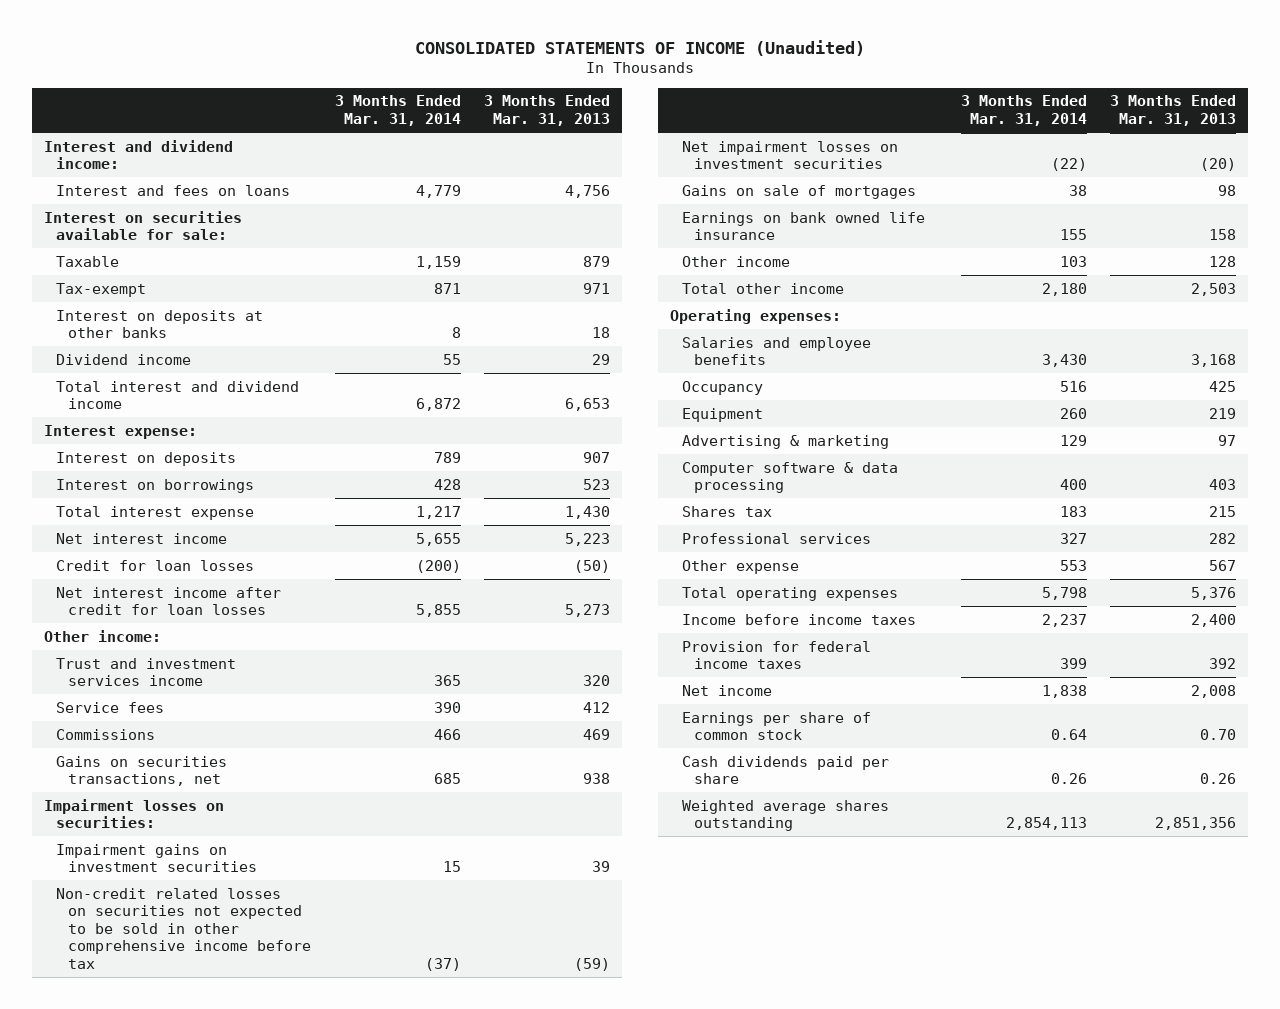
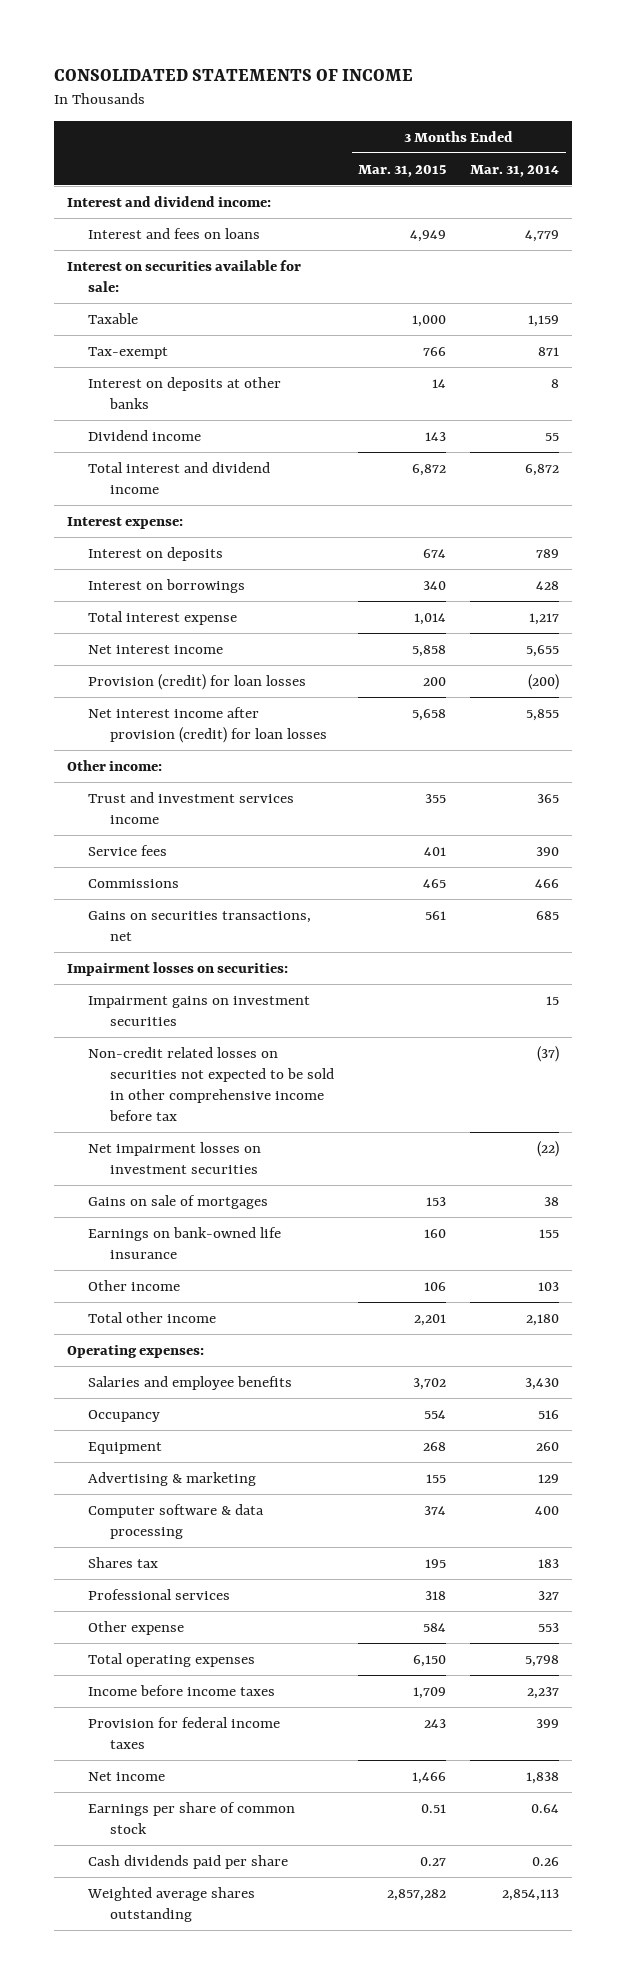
- CONSOLIDATED STATEMENTS OF INCOME (Unaudited)
+ CONSOLIDATED STATEMENTS OF INCOME
- | 3 Months Ended Mar. 31, 2014 | 3 Months Ended Mar. 31, 2013
+ | 3 Months Ended Mar. 31, 2015 | 3 Months Ended Mar. 31, 2014
- Credit for loan losses | (200) | (50)
- Net interest income after credit for loan losses | 5,855 | 5,273
+ Provision (credit) for loan losses | 200 | (200)
+ Net interest income after provision (credit) for loan losses | 5,658 | 5,855
- Earnings on bank owned life insurance | 155 | 158
+ Earnings on bank-owned life insurance | 160 | 155

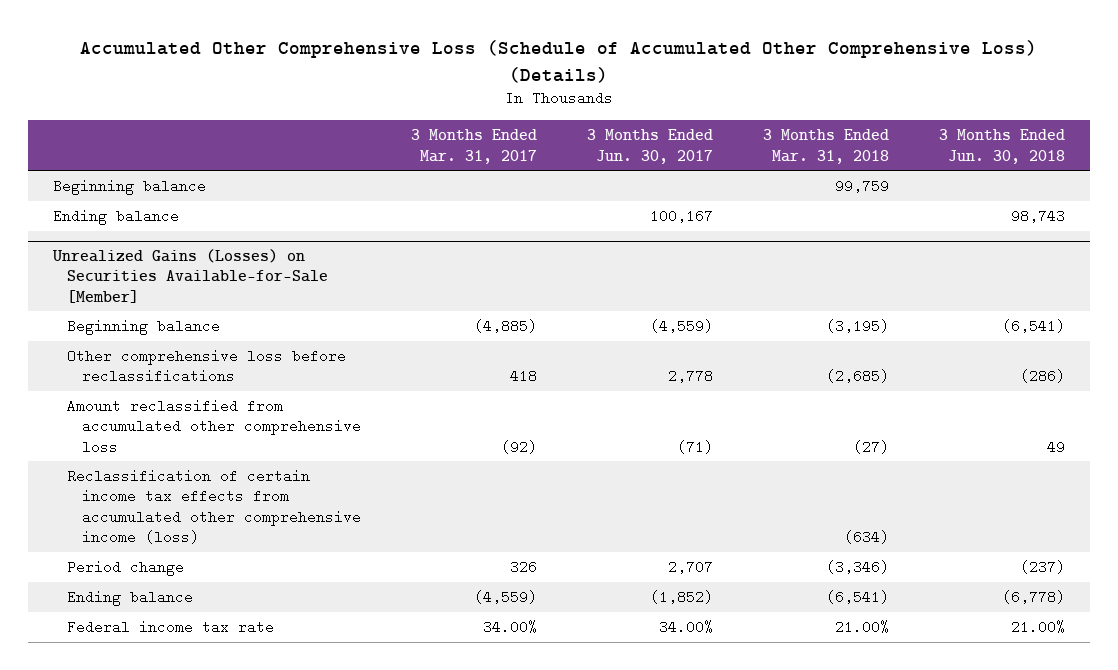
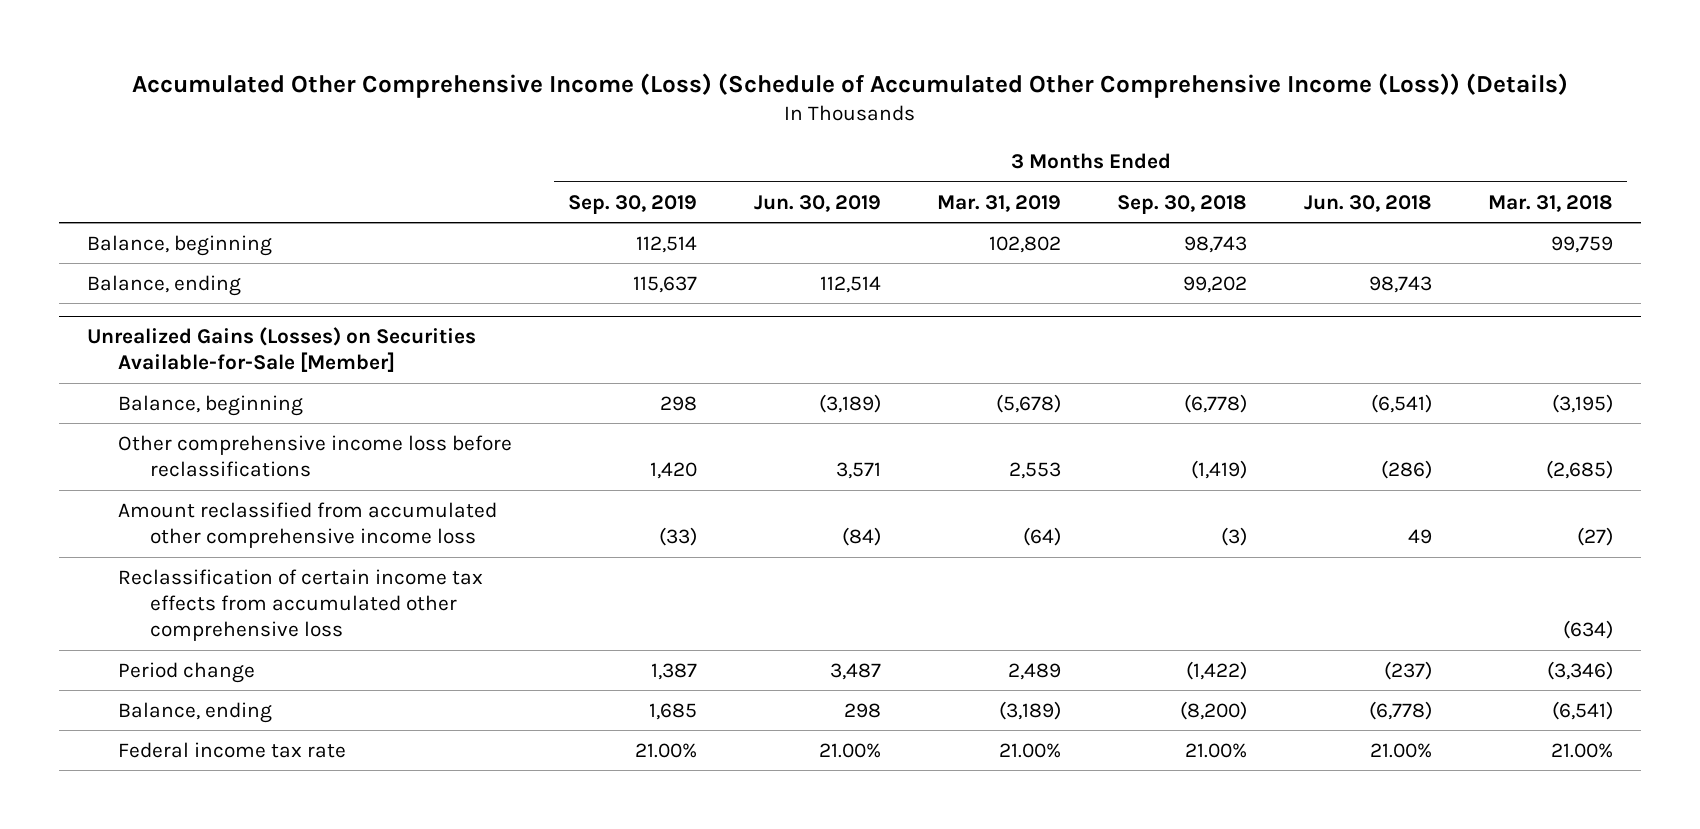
- Accumulated Other Comprehensive Loss (Schedule of Accumulated Other Comprehensive Loss) (Details)
+ Accumulated Other Comprehensive Income (Loss) (Schedule of Accumulated Other Comprehensive Income (Loss)) (Details)
- | 3 Months Ended Mar. 31, 2017 | 3 Months Ended Jun. 30, 2017 | 3 Months Ended Mar. 31, 2018 | 3 Months Ended Jun. 30, 2018
+ | 3 Months Ended Sep. 30, 2019 | 3 Months Ended Jun. 30, 2019 | 3 Months Ended Mar. 31, 2019 | 3 Months Ended Sep. 30, 2018 | 3 Months Ended Jun. 30, 2018 | 3 Months Ended Mar. 31, 2018
- Beginning balance | | | 99,759 |
- Ending balance | | 100,167 | | 98,743
+ Balance, beginning | 112,514 | | 102,802 | 98,743 | | 99,759
+ Balance, ending | 115,637 | 112,514 | | 99,202 | 98,743 |
@ Unrealized Gains (Losses) on Securities Available-for-Sale [Member]
- Beginning balance | (4,885) | (4,559) | (3,195) | (6,541)
- Other comprehensive loss before reclassifications | 418 | 2,778 | (2,685) | (286)
- Amount reclassified from accumulated other comprehensive loss | (92) | (71) | (27) | 49
- Reclassification of certain income tax effects from accumulated other comprehensive income (loss) | | | (634) |
+ Balance, beginning | 298 | (3,189) | (5,678) | (6,778) | (6,541) | (3,195)
+ Other comprehensive income loss before reclassifications | 1,420 | 3,571 | 2,553 | (1,419) | (286) | (2,685)
+ Amount reclassified from accumulated other comprehensive income loss | (33) | (84) | (64) | (3) | 49 | (27)
+ Reclassification of certain income tax effects from accumulated other comprehensive loss | | | | | | (634)
- Ending balance | (4,559) | (1,852) | (6,541) | (6,778)
+ Balance, ending | 1,685 | 298 | (3,189) | (8,200) | (6,778) | (6,541)

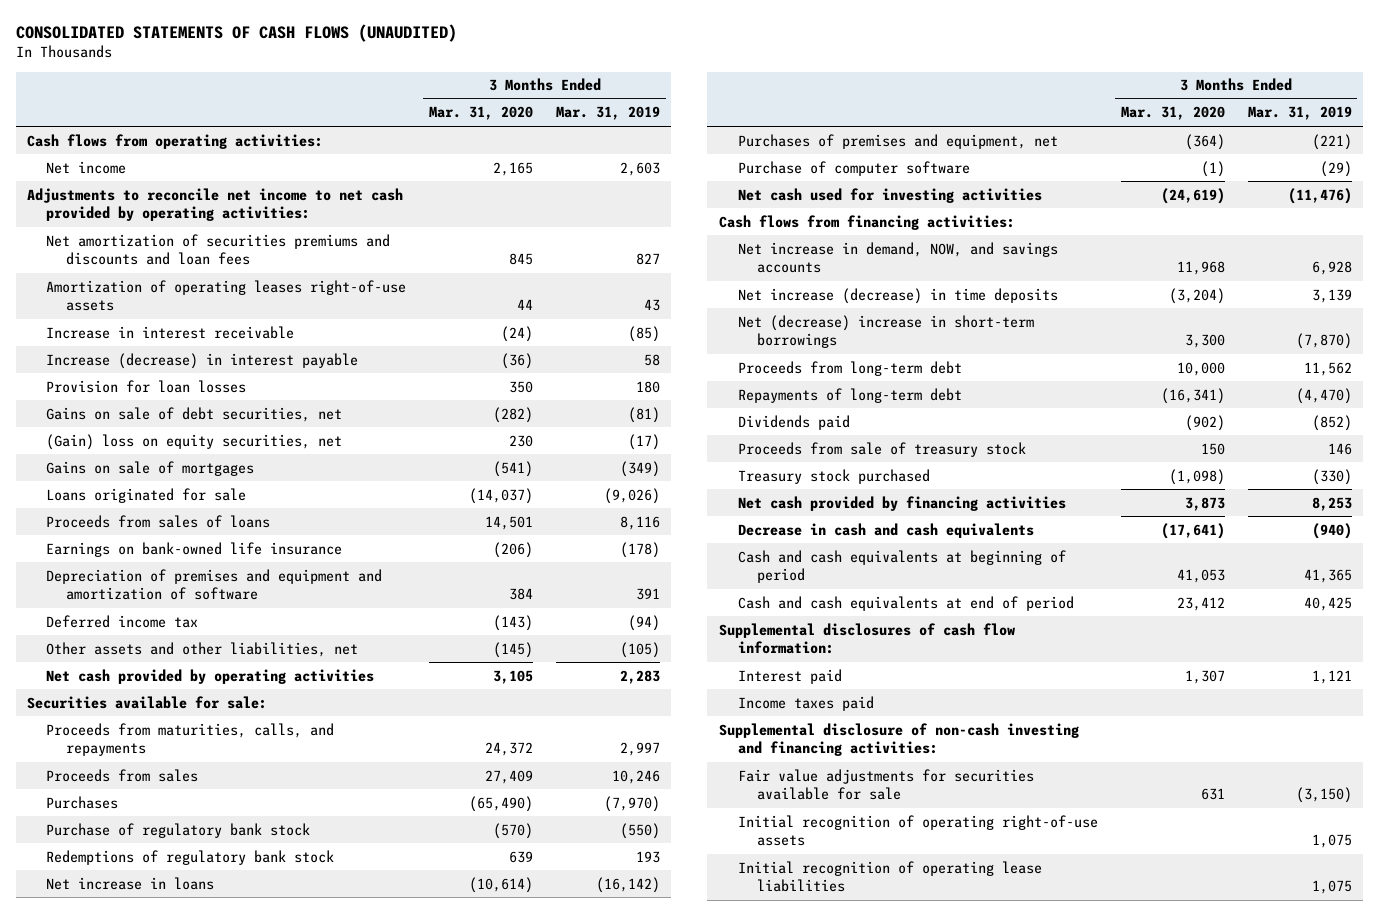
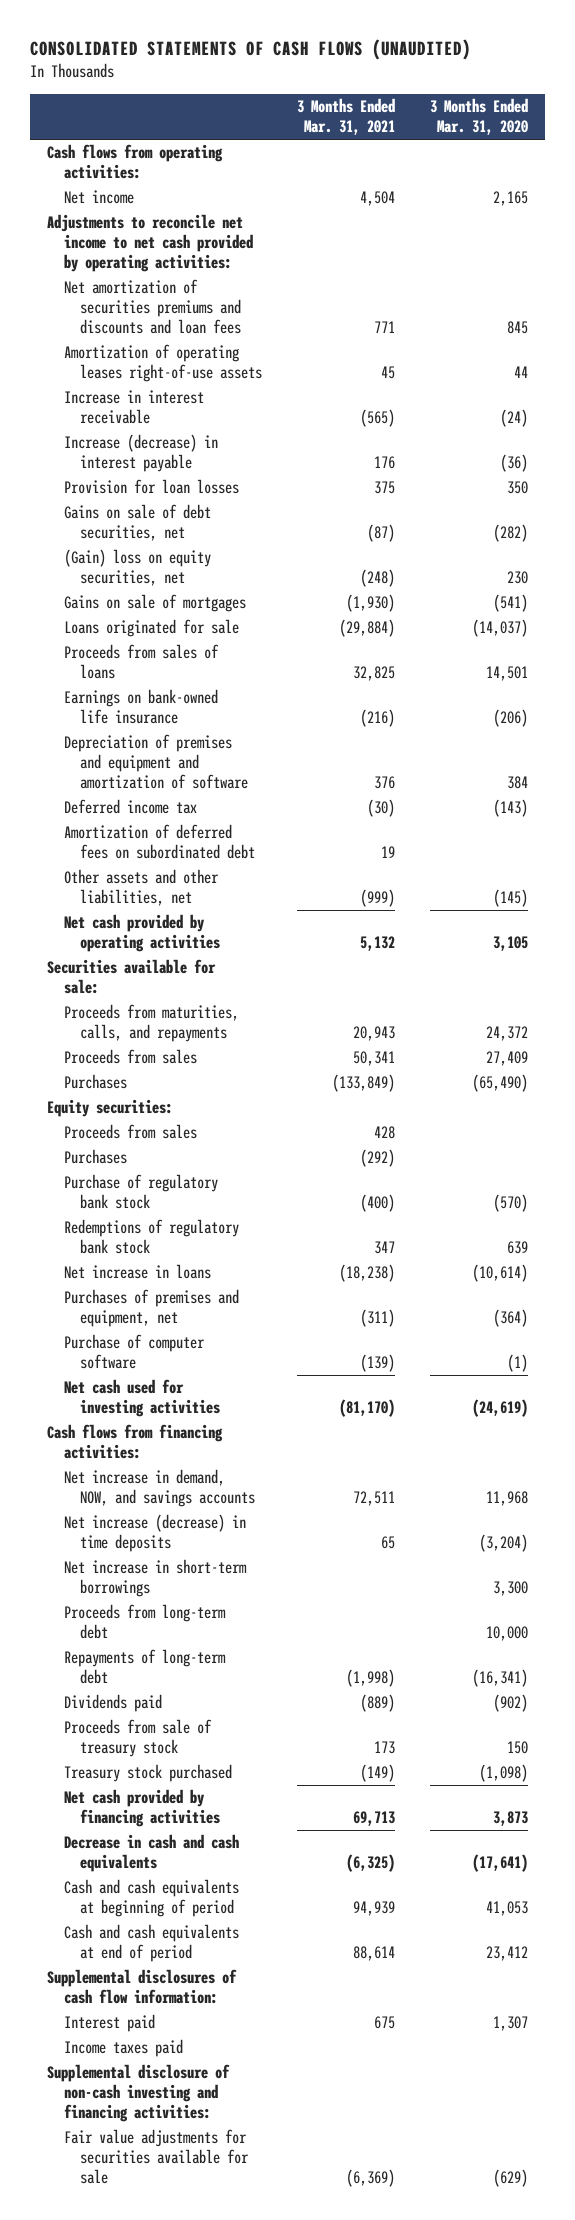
- | 3 Months Ended Mar. 31, 2020 | 3 Months Ended Mar. 31, 2019
+ | 3 Months Ended Mar. 31, 2021 | 3 Months Ended Mar. 31, 2020
+ Amortization of deferred fees on subordinated debt | 19 |
+ Equity securities:
+ Proceeds from sales | 428 |
+ Purchases | (292) |
- Net (decrease) increase in short-term borrowings | 3,300 | (7,870)
+ Net increase in short-term borrowings | | 3,300
- Fair value adjustments for securities available for sale | 631 | (3,150)
- Initial recognition of operating right-of-use assets | | 1,075
- Initial recognition of operating lease liabilities | | 1,075
+ Fair value adjustments for securities available for sale | (6,369) | (629)

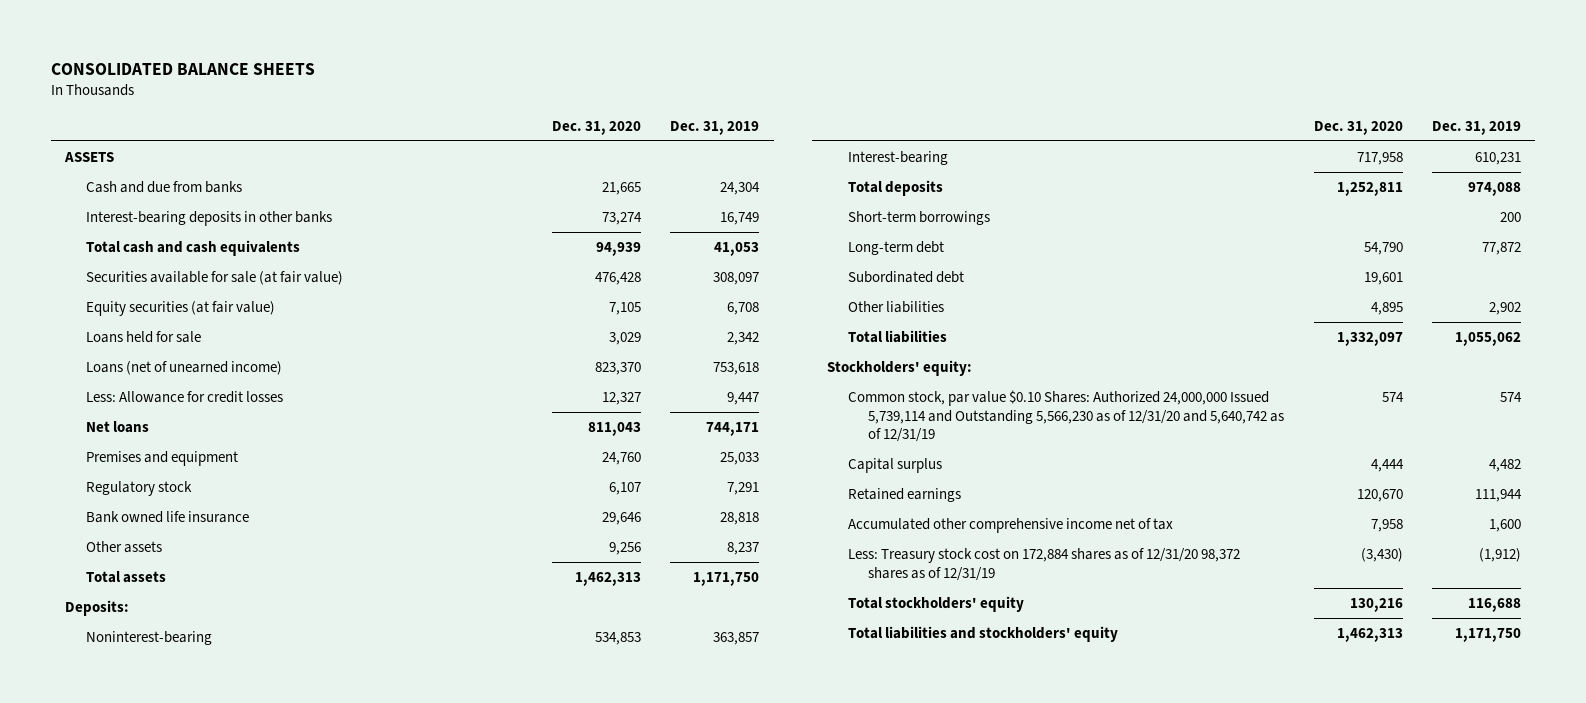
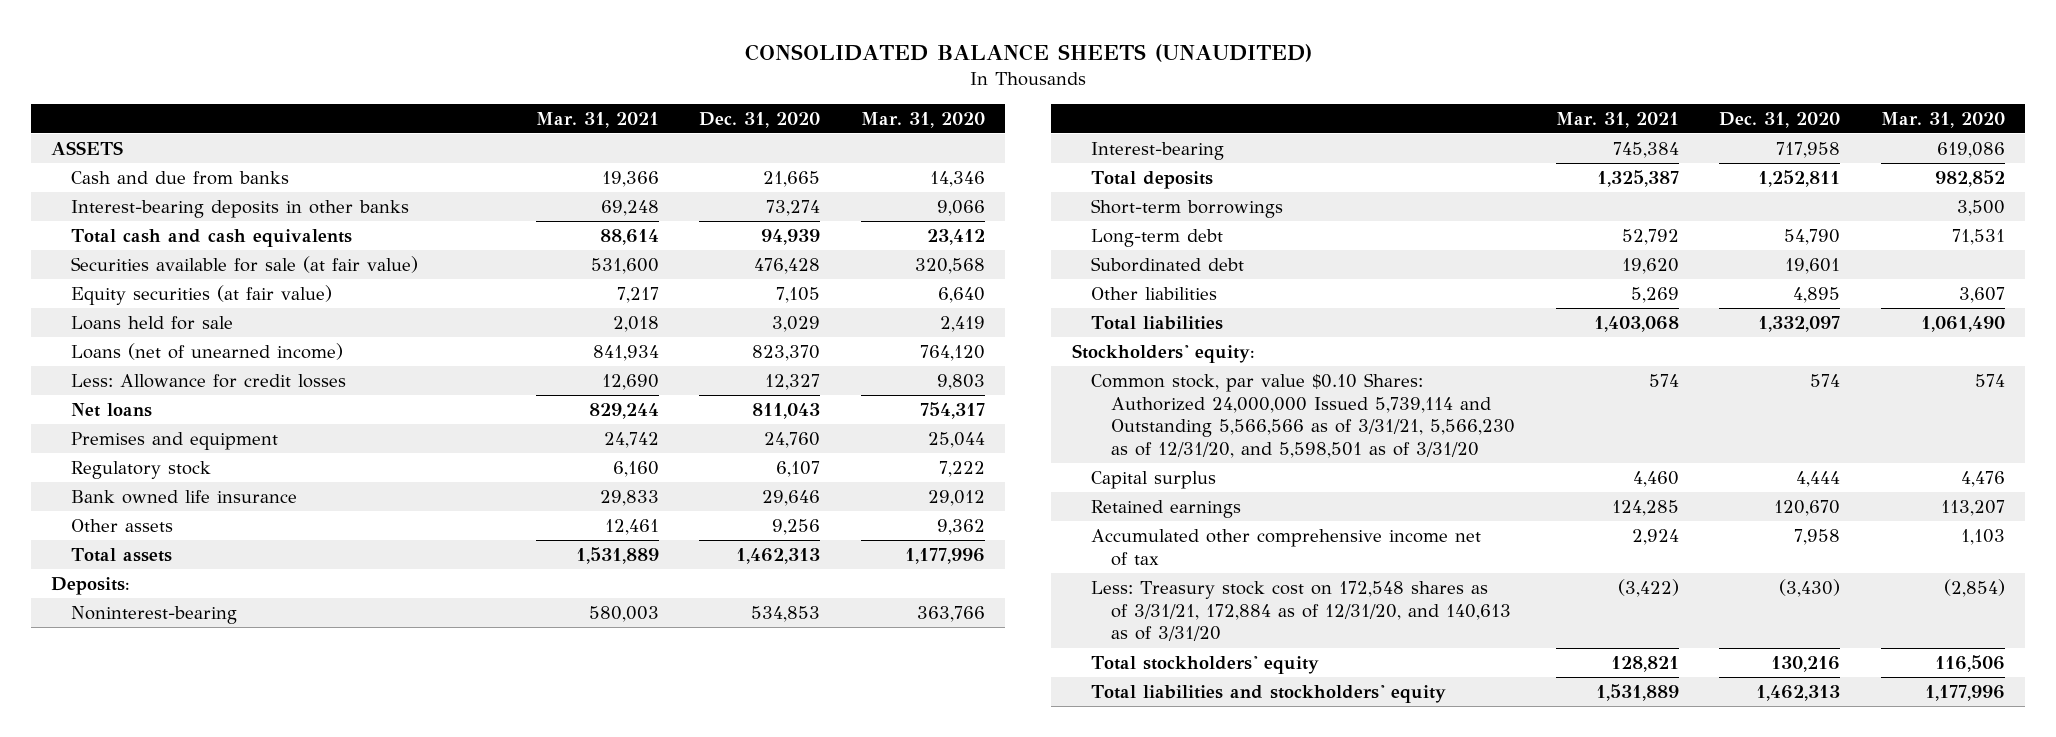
- CONSOLIDATED BALANCE SHEETS
+ CONSOLIDATED BALANCE SHEETS (UNAUDITED)
- | Dec. 31, 2020 | Dec. 31, 2019
+ | Mar. 31, 2021 | Dec. 31, 2020 | Mar. 31, 2020
- Common stock, par value $0.10 Shares: Authorized 24,000,000 Issued 5,739,114 and Outstanding 5,566,230 as of 12/31/20 and 5,640,742 as of 12/31/19 | 574 | 574
+ Common stock, par value $0.10 Shares: Authorized 24,000,000 Issued 5,739,114 and Outstanding 5,566,566 as of 3/31/21, 5,566,230 as of 12/31/20, and 5,598,501 as of 3/31/20 | 574 | 574 | 574
- Less: Treasury stock cost on 172,884 shares as of 12/31/20 98,372 shares as of 12/31/19 | (3,430) | (1,912)
+ Less: Treasury stock cost on 172,548 shares as of 3/31/21, 172,884 as of 12/31/20, and 140,613 as of 3/31/20 | (3,422) | (3,430) | (2,854)

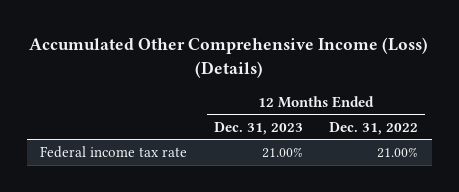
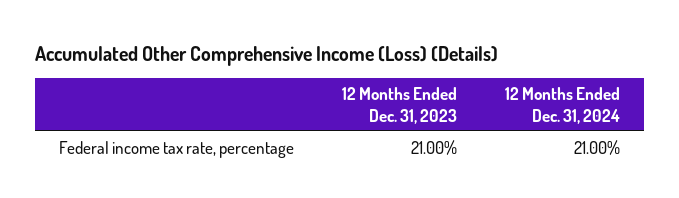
- | 12 Months Ended Dec. 31, 2023 | 12 Months Ended Dec. 31, 2022
+ | 12 Months Ended Dec. 31, 2023 | 12 Months Ended Dec. 31, 2024
- Federal income tax rate | 21.00% | 21.00%
+ Federal income tax rate, percentage | 21.00% | 21.00%

